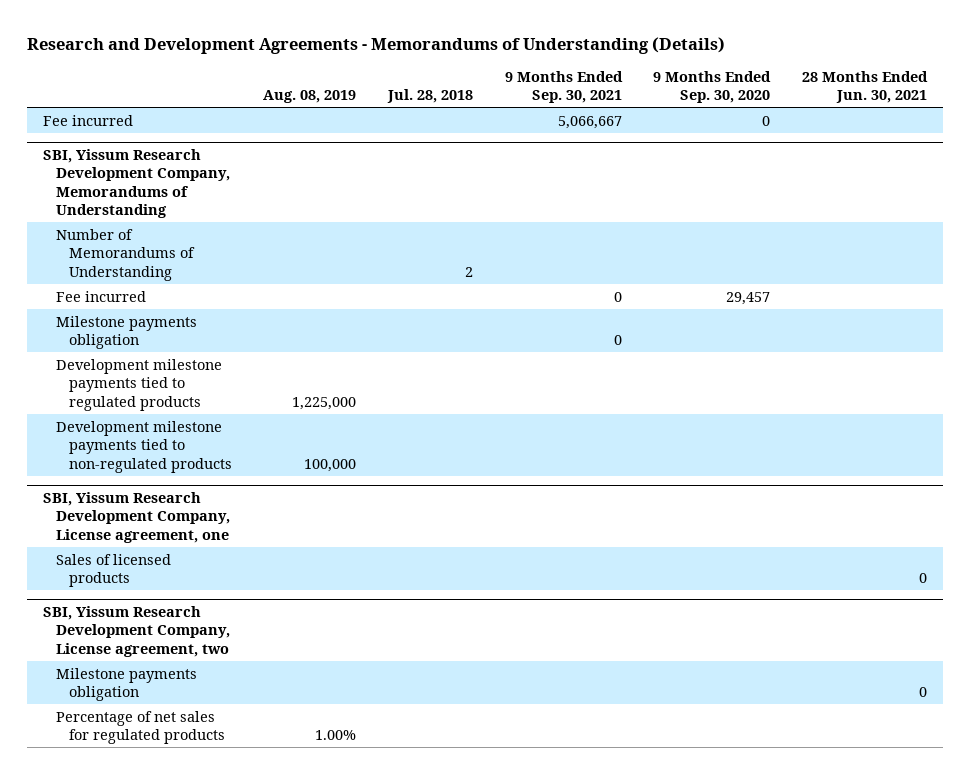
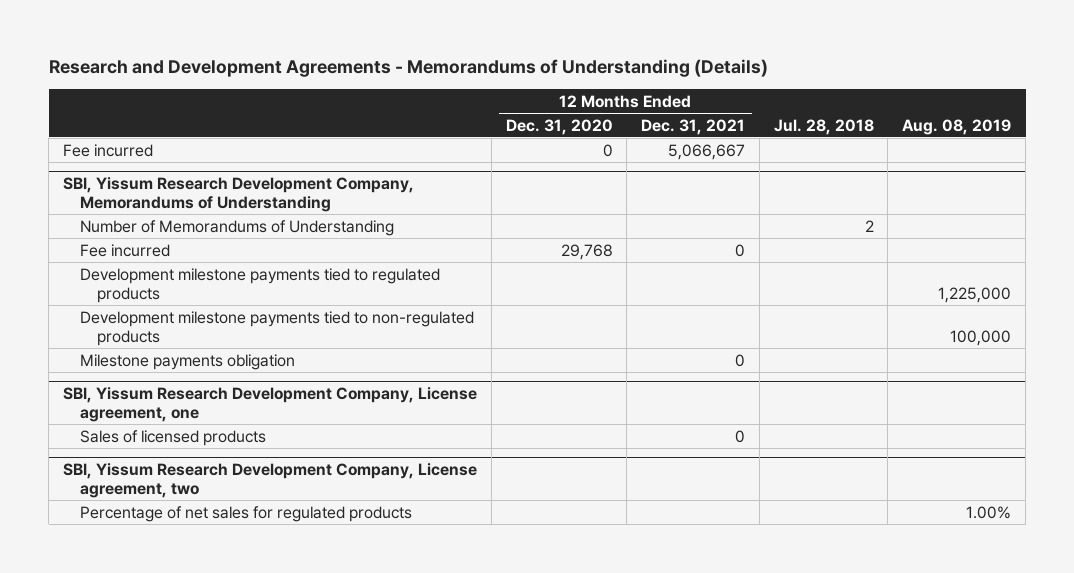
- | Aug. 08, 2019 | Jul. 28, 2018 | 9 Months Ended Sep. 30, 2021 | 9 Months Ended Sep. 30, 2020 | 28 Months Ended Jun. 30, 2021
+ | 12 Months Ended Dec. 31, 2020 | 12 Months Ended Dec. 31, 2021 | Jul. 28, 2018 | Aug. 08, 2019
@ SBI, Yissum Research Development Company, Memorandums of Understanding
moved down: Milestone payments obligation | | 0 | |
@ SBI, Yissum Research Development Company, License agreement, two
- Milestone payments obligation | | | | | 0

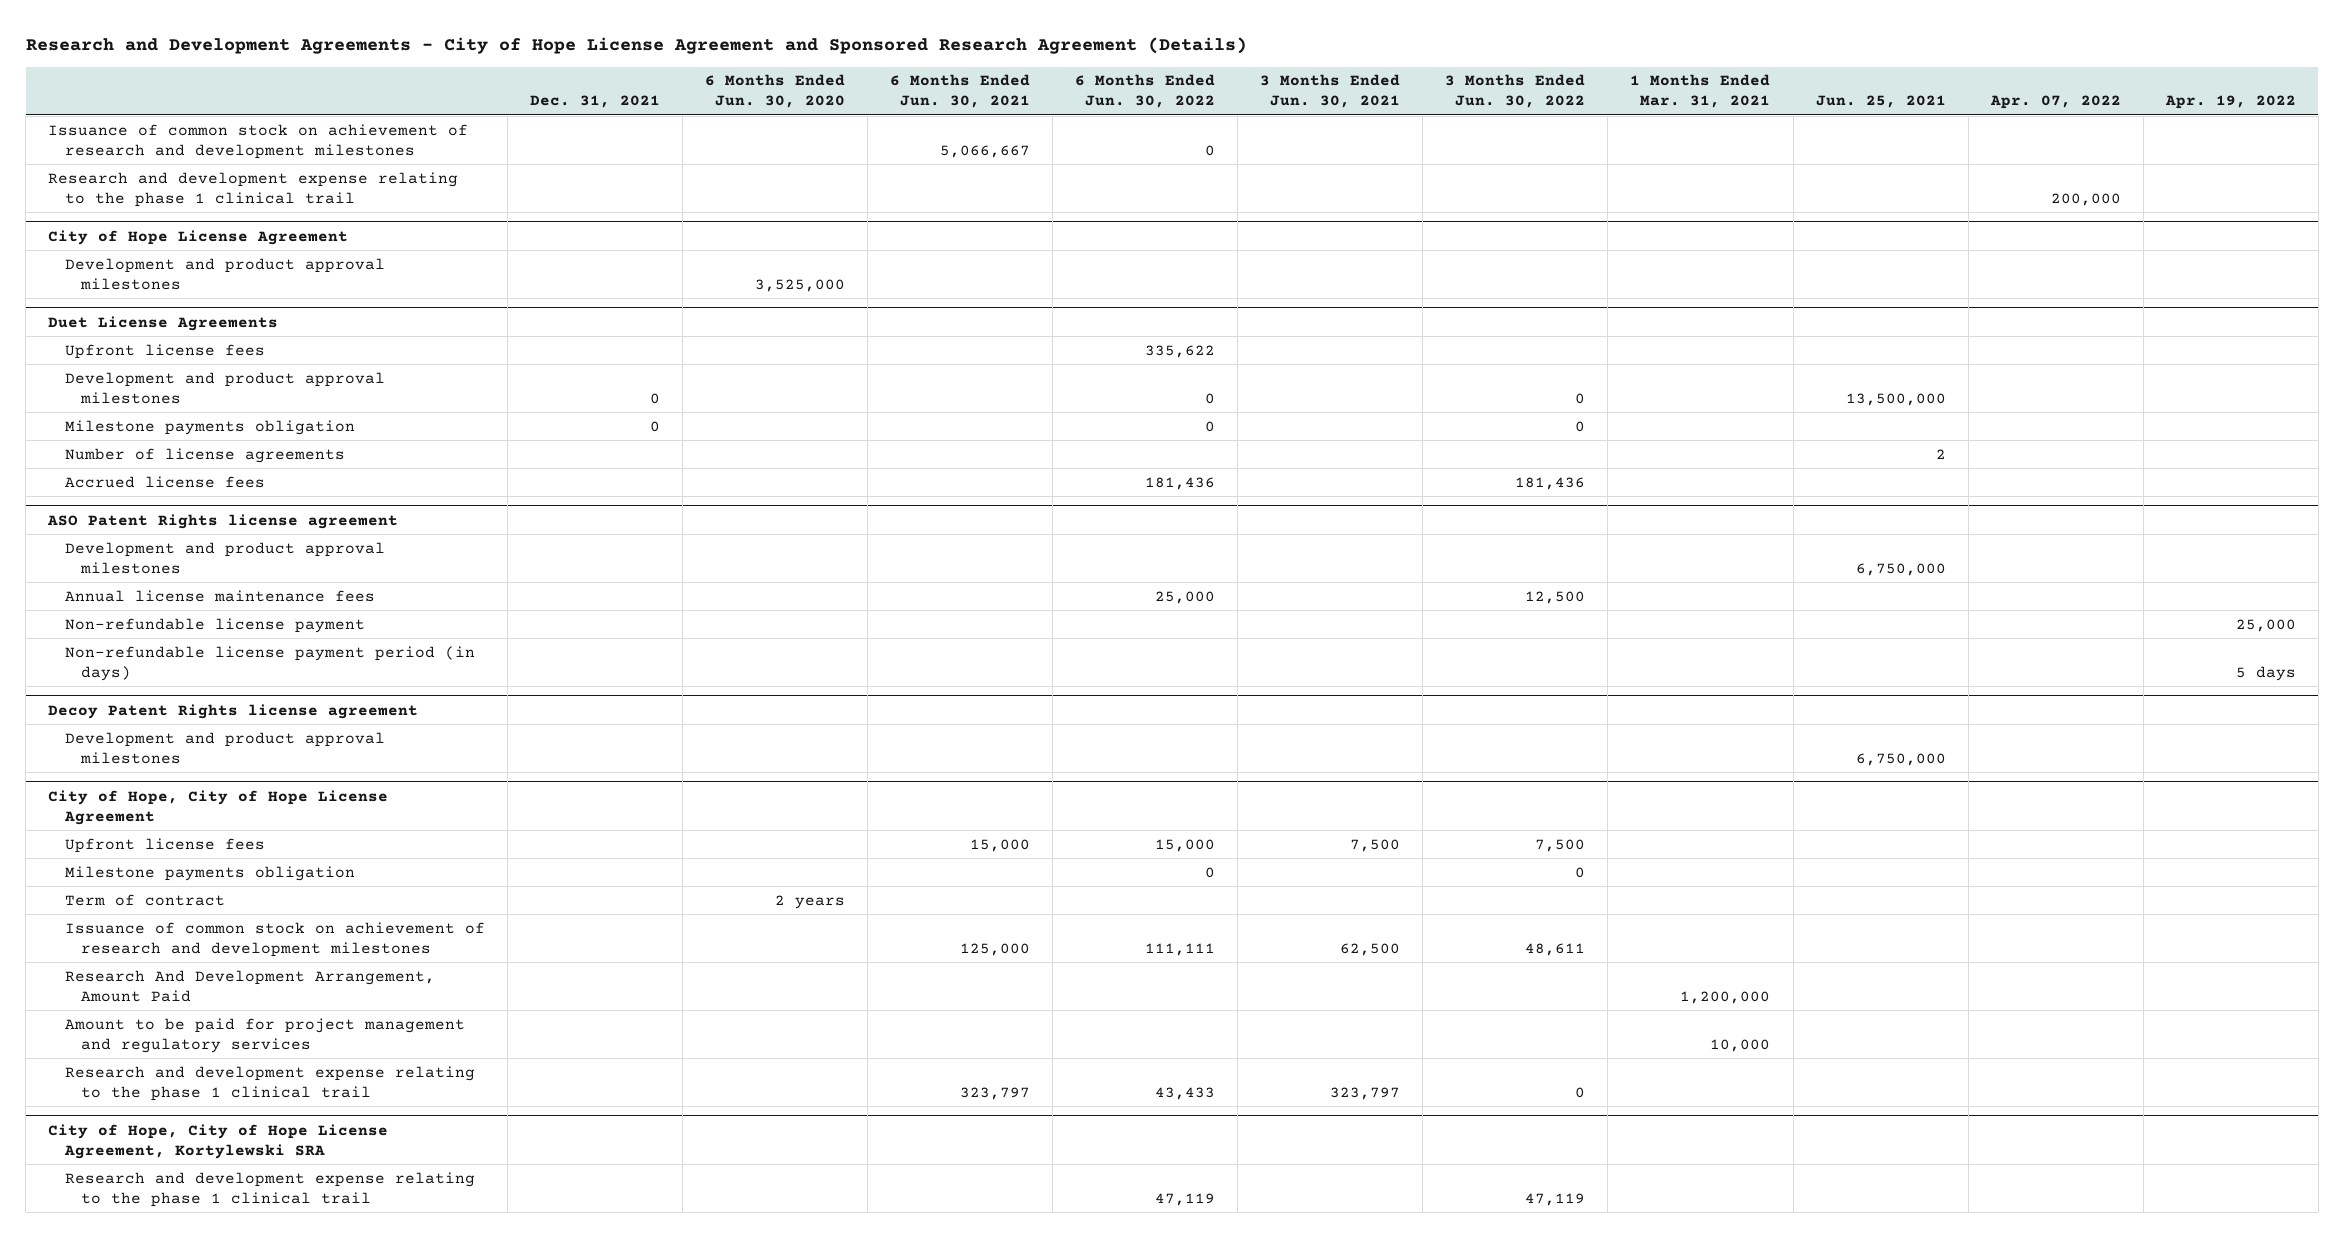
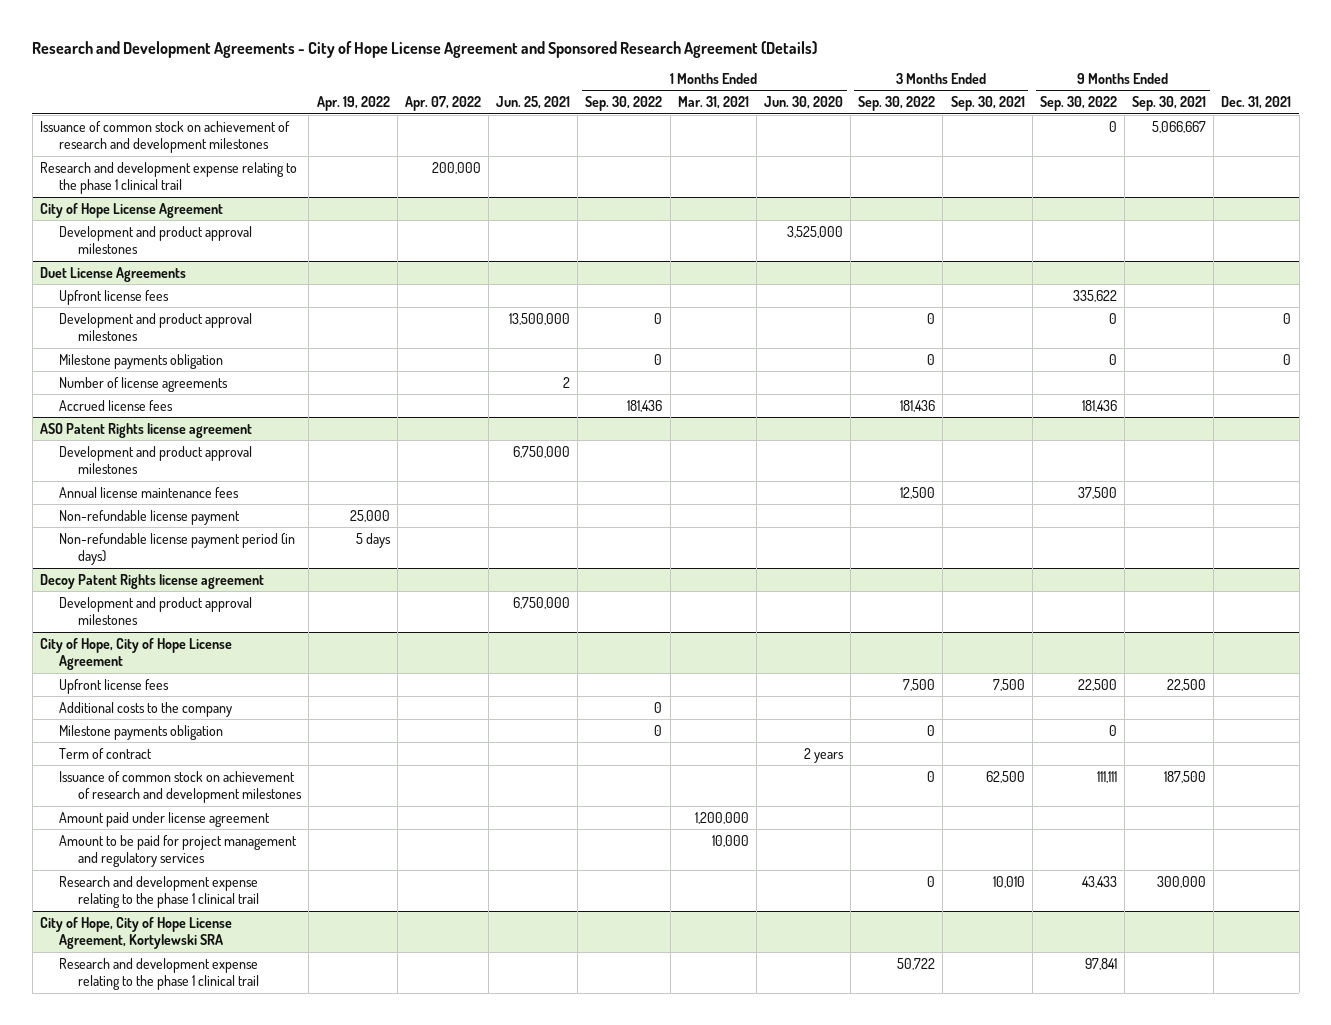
- | Dec. 31, 2021 | 6 Months Ended Jun. 30, 2020 | 6 Months Ended Jun. 30, 2021 | 6 Months Ended Jun. 30, 2022 | 3 Months Ended Jun. 30, 2021 | 3 Months Ended Jun. 30, 2022 | 1 Months Ended Mar. 31, 2021 | Jun. 25, 2021 | Apr. 07, 2022 | Apr. 19, 2022
+ | Apr. 19, 2022 | Apr. 07, 2022 | Jun. 25, 2021 | 1 Months Ended Sep. 30, 2022 | 1 Months Ended Mar. 31, 2021 | 1 Months Ended Jun. 30, 2020 | 3 Months Ended Sep. 30, 2022 | 3 Months Ended Sep. 30, 2021 | 9 Months Ended Sep. 30, 2022 | 9 Months Ended Sep. 30, 2021 | Dec. 31, 2021
@ City of Hope, City of Hope License Agreement
+ Additional costs to the company | | | | 0 | | | | | | |
- Research And Development Arrangement, Amount Paid | | | | | | | 1,200,000 | | |
+ Amount paid under license agreement | | | | | 1,200,000 | | | | | |

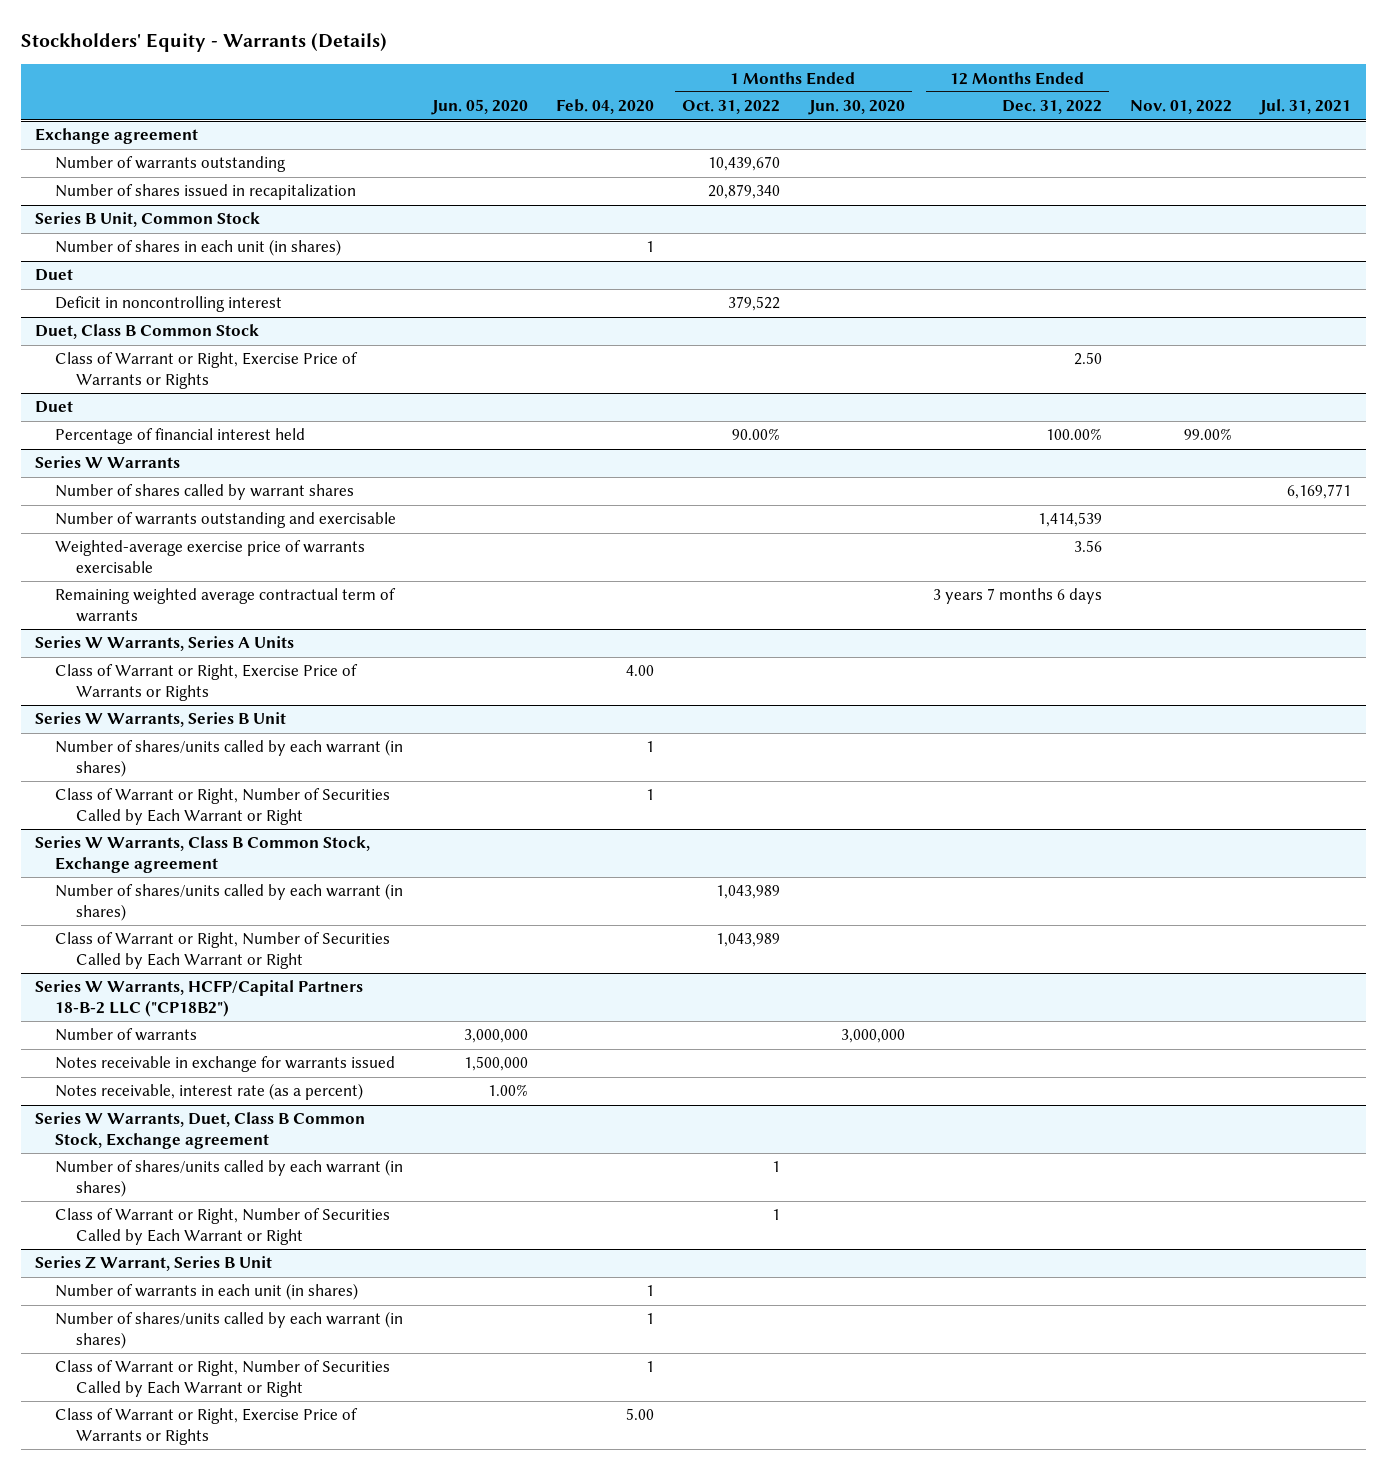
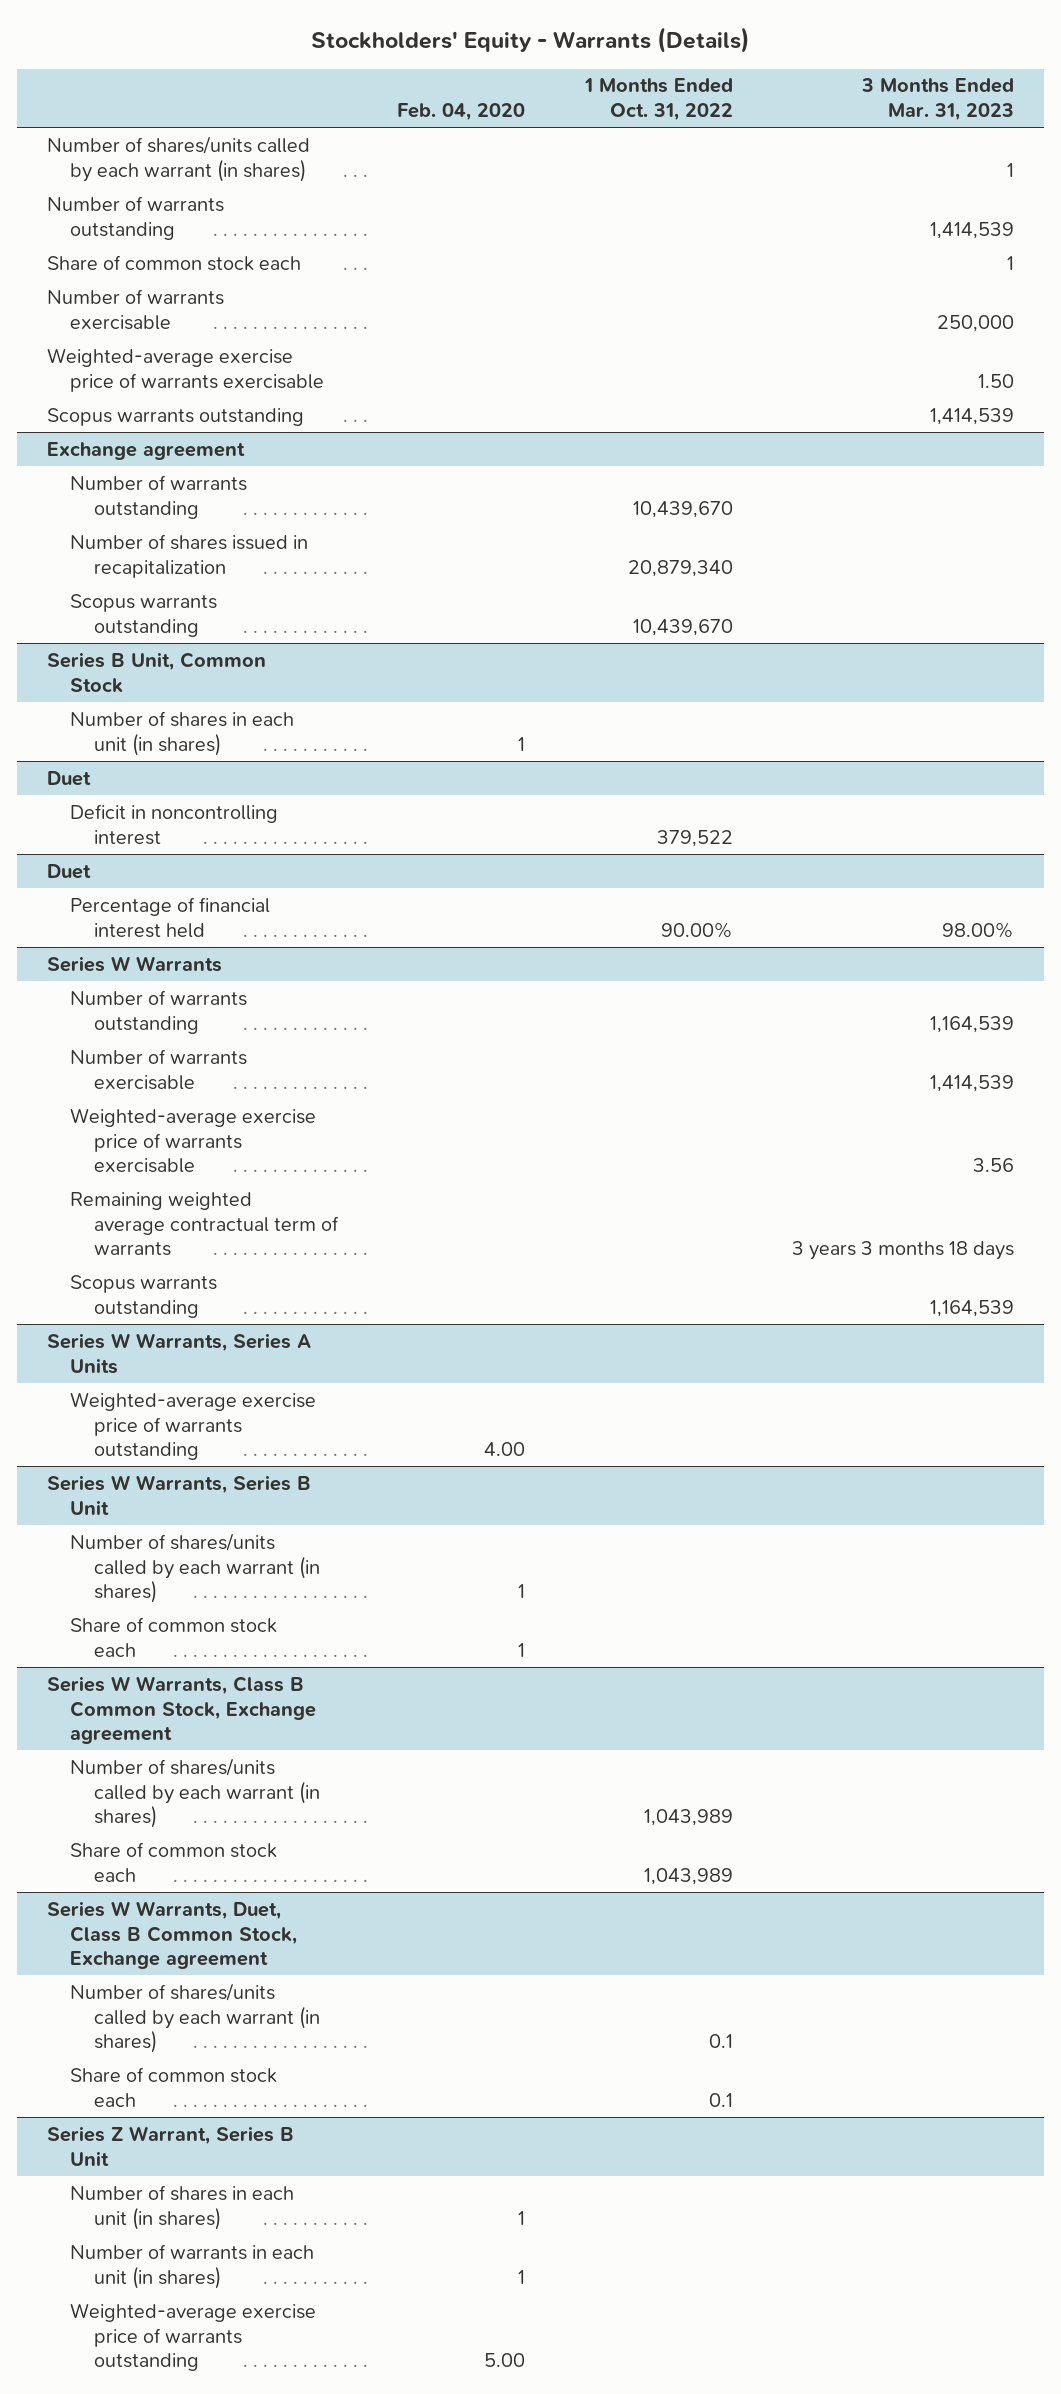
- | Jun. 05, 2020 | Feb. 04, 2020 | 1 Months Ended Oct. 31, 2022 | 1 Months Ended Jun. 30, 2020 | 12 Months Ended Dec. 31, 2022 | Nov. 01, 2022 | Jul. 31, 2021
+ | Feb. 04, 2020 | 1 Months Ended Oct. 31, 2022 | 3 Months Ended Mar. 31, 2023
+ Number of shares/units called by each warrant (in shares) | | | 1
+ Number of warrants outstanding | | | 1,414,539
+ Share of common stock each | | | 1
+ Number of warrants exercisable | | | 250,000
+ Weighted-average exercise price of warrants exercisable | | | 1.50
+ Scopus warrants outstanding | | | 1,414,539
@ Exchange agreement
+ Scopus warrants outstanding | | 10,439,670 |
- Duet, Class B Common Stock
- Class of Warrant or Right, Exercise Price of Warrants or Rights | | | | | 2.50 | |
@ Series W Warrants
- Number of shares called by warrant shares | | | | | | | 6,169,771
- Number of warrants outstanding and exercisable | | | | | 1,414,539 | |
+ Number of warrants outstanding | | | 1,164,539
+ Number of warrants exercisable | | | 1,414,539
+ Scopus warrants outstanding | | | 1,164,539
@ Series W Warrants, Series A Units
- Class of Warrant or Right, Exercise Price of Warrants or Rights | | 4.00 | | | | |
+ Weighted-average exercise price of warrants outstanding | 4.00 | |
@ Series W Warrants, Series B Unit
- Class of Warrant or Right, Number of Securities Called by Each Warrant or Right | | 1 | | | | |
+ Share of common stock each | 1 | |
@ Series W Warrants, Class B Common Stock, Exchange agreement
- Class of Warrant or Right, Number of Securities Called by Each Warrant or Right | | | 1,043,989 | | | |
- Series W Warrants, HCFP/Capital Partners 18-B-2 LLC ("CP18B2")
- Number of warrants | 3,000,000 | | | 3,000,000 | | |
- Notes receivable in exchange for warrants issued | 1,500,000 | | | | | |
- Notes receivable, interest rate (as a percent) | 1.00% | | | | | |
@ Series W Warrants, Class B Common Stock, Exchange agreement
+ Share of common stock each | | 1,043,989 |
@ Series W Warrants, Duet, Class B Common Stock, Exchange agreement
- Number of shares/units called by each warrant (in shares) | | | 1 | | | |
- Class of Warrant or Right, Number of Securities Called by Each Warrant or Right | | | 1 | | | |
+ Number of shares/units called by each warrant (in shares) | | 0.1 |
+ Share of common stock each | | 0.1 |
@ Series Z Warrant, Series B Unit
+ Number of shares in each unit (in shares) | 1 | |
- Number of shares/units called by each warrant (in shares) | | 1 | | | | |
- Class of Warrant or Right, Number of Securities Called by Each Warrant or Right | | 1 | | | | |
- Class of Warrant or Right, Exercise Price of Warrants or Rights | | 5.00 | | | | |
+ Weighted-average exercise price of warrants outstanding | 5.00 | |

